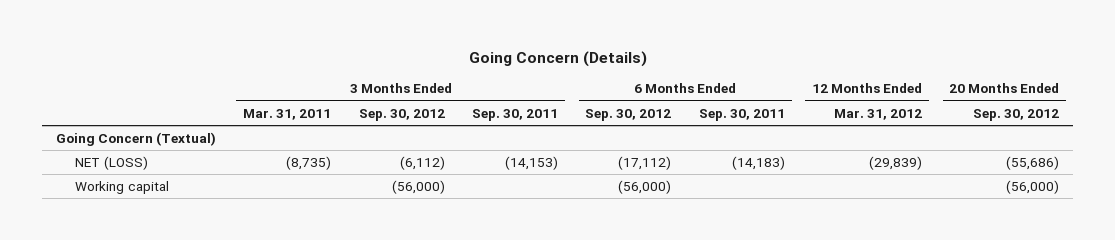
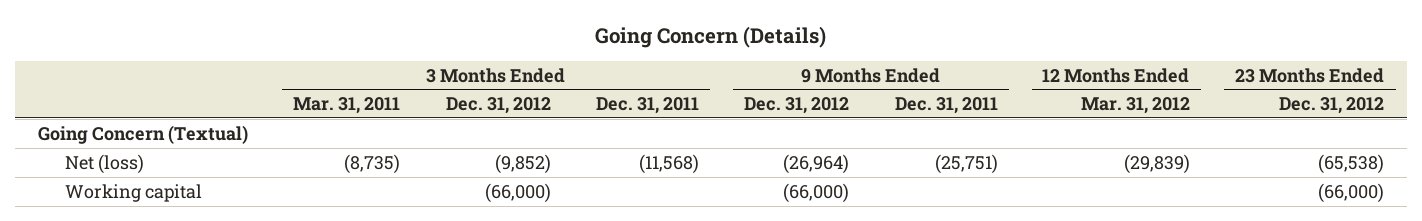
- | 3 Months Ended Mar. 31, 2011 | 3 Months Ended Sep. 30, 2012 | 3 Months Ended Sep. 30, 2011 | 6 Months Ended Sep. 30, 2012 | 6 Months Ended Sep. 30, 2011 | 12 Months Ended Mar. 31, 2012 | 20 Months Ended Sep. 30, 2012
+ | 3 Months Ended Mar. 31, 2011 | 3 Months Ended Dec. 31, 2012 | 3 Months Ended Dec. 31, 2011 | 9 Months Ended Dec. 31, 2012 | 9 Months Ended Dec. 31, 2011 | 12 Months Ended Mar. 31, 2012 | 23 Months Ended Dec. 31, 2012
- NET (LOSS) | (8,735) | (6,112) | (14,153) | (17,112) | (14,183) | (29,839) | (55,686)
+ Net (loss) | (8,735) | (9,852) | (11,568) | (26,964) | (25,751) | (29,839) | (65,538)

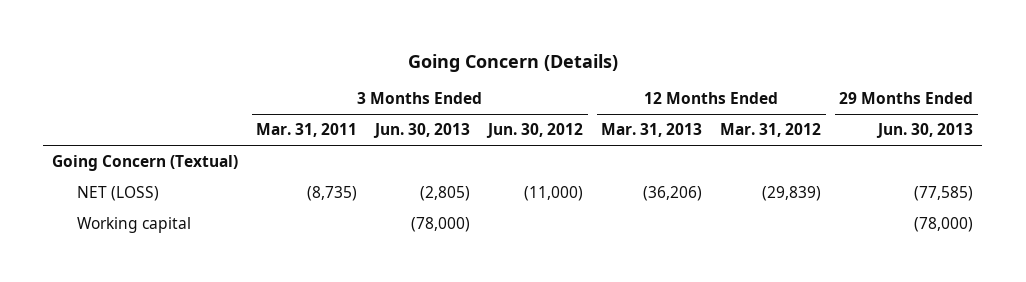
- | 3 Months Ended Mar. 31, 2011 | 3 Months Ended Dec. 31, 2012 | 3 Months Ended Dec. 31, 2011 | 9 Months Ended Dec. 31, 2012 | 9 Months Ended Dec. 31, 2011 | 12 Months Ended Mar. 31, 2012 | 23 Months Ended Dec. 31, 2012
+ | 3 Months Ended Mar. 31, 2011 | 3 Months Ended Jun. 30, 2013 | 3 Months Ended Jun. 30, 2012 | 12 Months Ended Mar. 31, 2013 | 12 Months Ended Mar. 31, 2012 | 29 Months Ended Jun. 30, 2013
- Net (loss) | (8,735) | (9,852) | (11,568) | (26,964) | (25,751) | (29,839) | (65,538)
+ NET (LOSS) | (8,735) | (2,805) | (11,000) | (36,206) | (29,839) | (77,585)

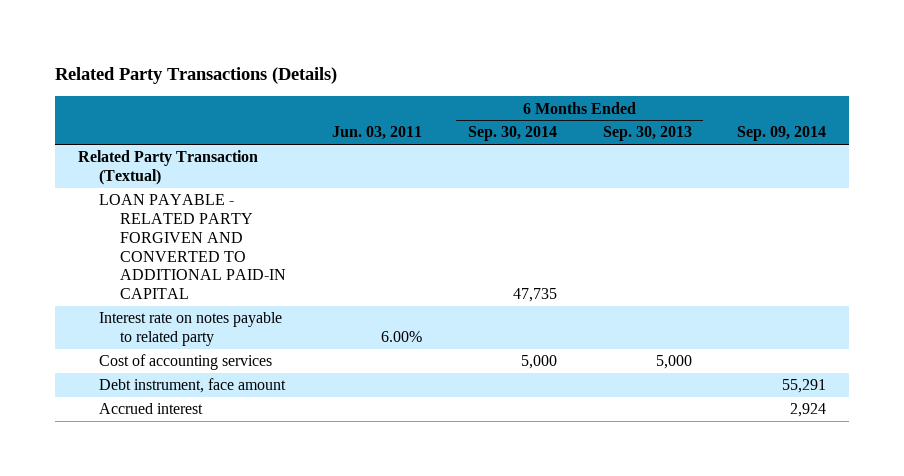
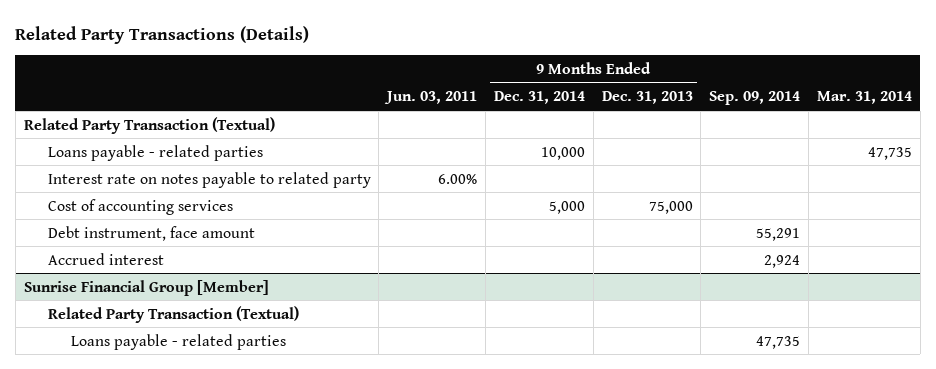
- | Jun. 03, 2011 | 6 Months Ended Sep. 30, 2014 | 6 Months Ended Sep. 30, 2013 | Sep. 09, 2014
+ | Jun. 03, 2011 | 9 Months Ended Dec. 31, 2014 | 9 Months Ended Dec. 31, 2013 | Sep. 09, 2014 | Mar. 31, 2014
- LOAN PAYABLE - RELATED PARTY FORGIVEN AND CONVERTED TO ADDITIONAL PAID-IN CAPITAL | | 47,735 | |
+ Loans payable - related parties | | 10,000 | | | 47,735
+ Sunrise Financial Group [Member]
+ Related Party Transaction (Textual)
+ Loans payable - related parties | | | | 47,735 |

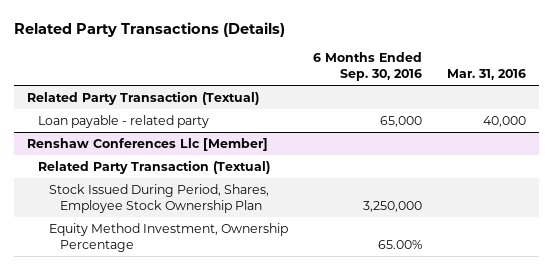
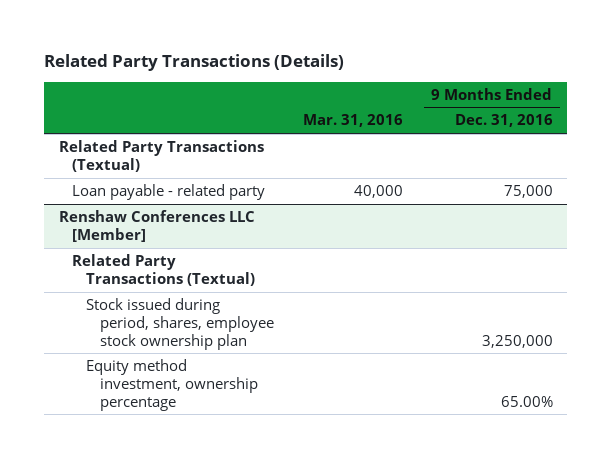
- | 6 Months Ended Sep. 30, 2016 | Mar. 31, 2016
+ | Mar. 31, 2016 | 9 Months Ended Dec. 31, 2016
- Related Party Transaction (Textual)
+ Related Party Transactions (Textual)
- Renshaw Conferences Llc [Member]
- Related Party Transaction (Textual)
- Stock Issued During Period, Shares, Employee Stock Ownership Plan | 3,250,000 |
- Equity Method Investment, Ownership Percentage | 65.00% |
+ Renshaw Conferences LLC [Member]
+ Related Party Transactions (Textual)
+ Stock issued during period, shares, employee stock ownership plan | | 3,250,000
+ Equity method investment, ownership percentage | | 65.00%

